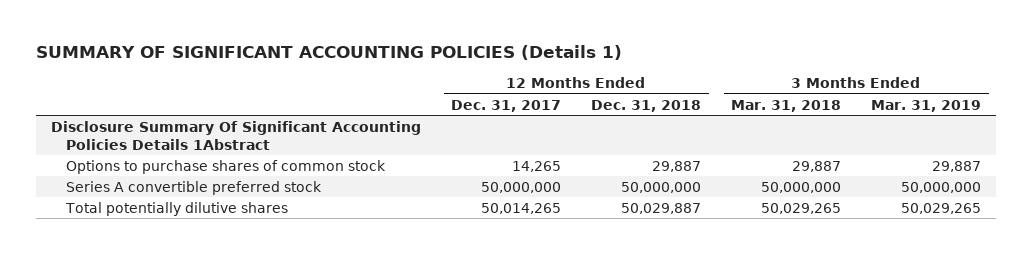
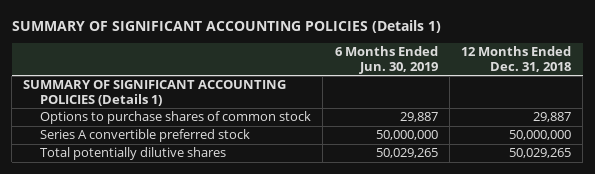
- | 12 Months Ended Dec. 31, 2017 | 12 Months Ended Dec. 31, 2018 | 3 Months Ended Mar. 31, 2018 | 3 Months Ended Mar. 31, 2019
+ | 6 Months Ended Jun. 30, 2019 | 12 Months Ended Dec. 31, 2018
- Disclosure Summary Of Significant Accounting Policies Details 1Abstract
+ SUMMARY OF SIGNIFICANT ACCOUNTING POLICIES (Details 1)
- Total potentially dilutive shares | 50,014,265 | 50,029,887 | 50,029,265 | 50,029,265
+ Total potentially dilutive shares | 50,029,265 | 50,029,265

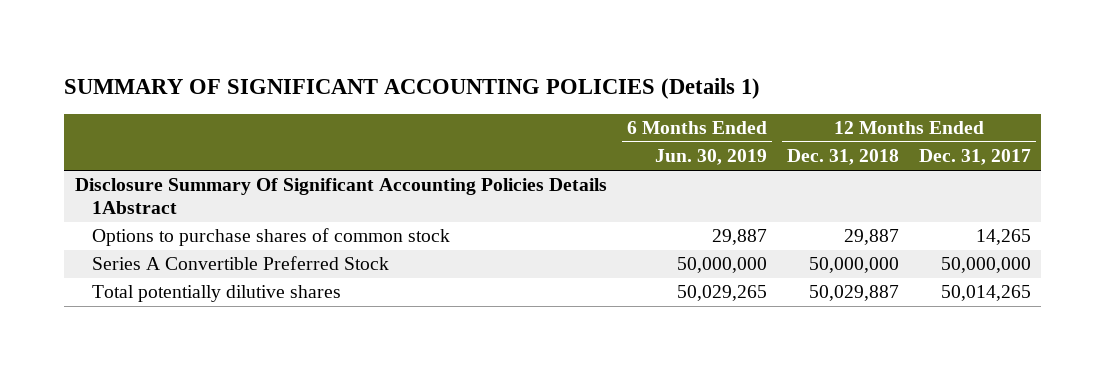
- | 6 Months Ended Jun. 30, 2019 | 12 Months Ended Dec. 31, 2018
+ | 6 Months Ended Jun. 30, 2019 | 12 Months Ended Dec. 31, 2018 | 12 Months Ended Dec. 31, 2017
- SUMMARY OF SIGNIFICANT ACCOUNTING POLICIES (Details 1)
+ Disclosure Summary Of Significant Accounting Policies Details 1Abstract
- Series A convertible preferred stock | 50,000,000 | 50,000,000
- Total potentially dilutive shares | 50,029,265 | 50,029,265
+ Series A Convertible Preferred Stock | 50,000,000 | 50,000,000 | 50,000,000
+ Total potentially dilutive shares | 50,029,265 | 50,029,887 | 50,014,265

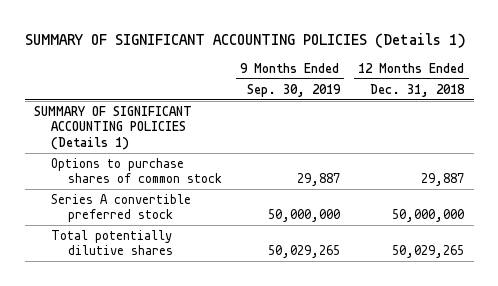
- | 6 Months Ended Jun. 30, 2019 | 12 Months Ended Dec. 31, 2018 | 12 Months Ended Dec. 31, 2017
+ | 9 Months Ended Sep. 30, 2019 | 12 Months Ended Dec. 31, 2018
- Disclosure Summary Of Significant Accounting Policies Details 1Abstract
+ SUMMARY OF SIGNIFICANT ACCOUNTING POLICIES (Details 1)
- Series A Convertible Preferred Stock | 50,000,000 | 50,000,000 | 50,000,000
- Total potentially dilutive shares | 50,029,265 | 50,029,887 | 50,014,265
+ Series A convertible preferred stock | 50,000,000 | 50,000,000
+ Total potentially dilutive shares | 50,029,265 | 50,029,265

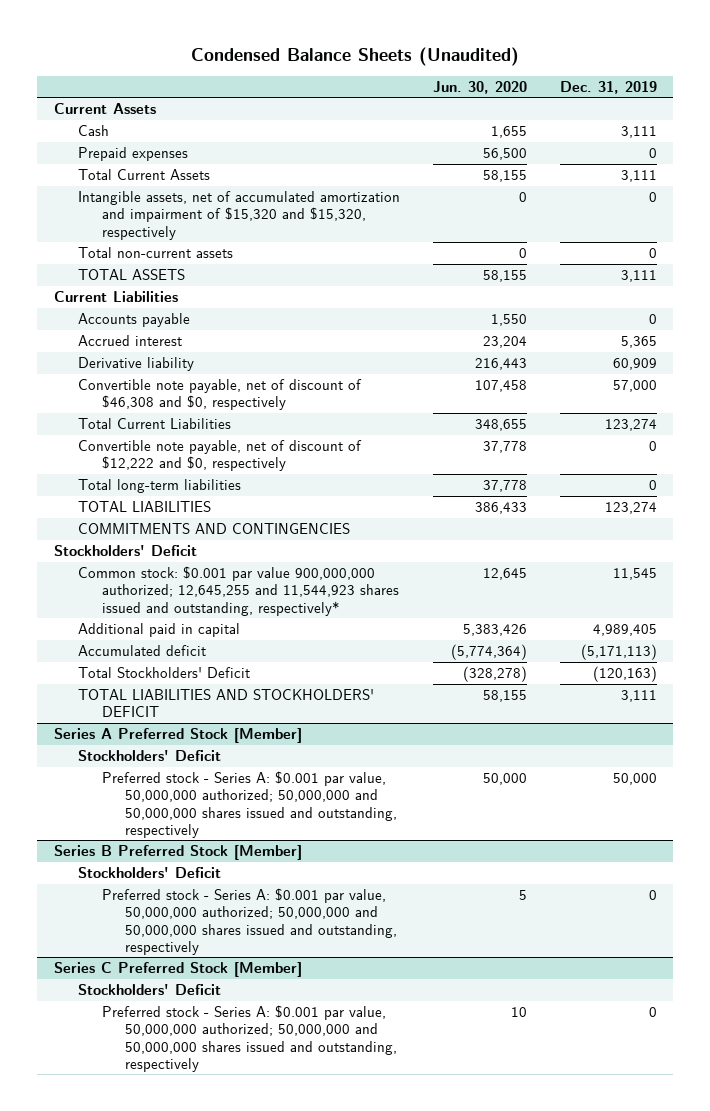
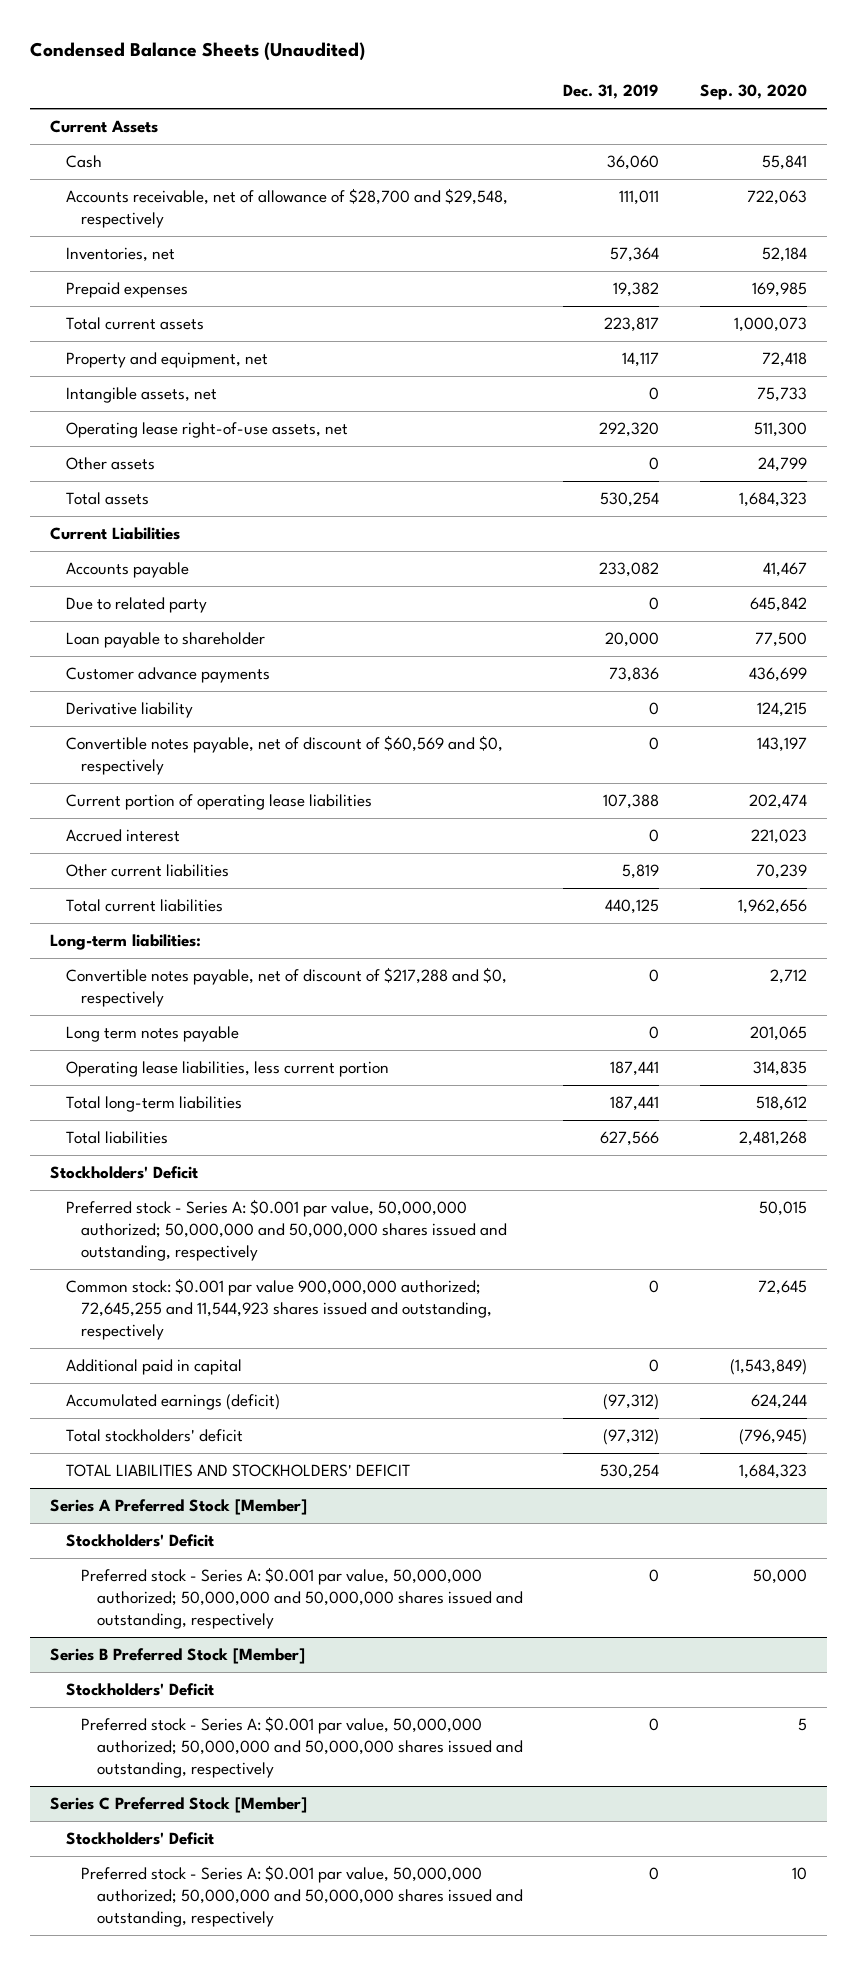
- | Jun. 30, 2020 | Dec. 31, 2019
+ | Dec. 31, 2019 | Sep. 30, 2020
- Cash | 1,655 | 3,111
- Prepaid expenses | 56,500 | 0
- Total Current Assets | 58,155 | 3,111
- Intangible assets, net of accumulated amortization and impairment of $15,320 and $15,320, respectively | 0 | 0
- Total non-current assets | 0 | 0
- TOTAL ASSETS | 58,155 | 3,111
+ Cash | 36,060 | 55,841
+ Accounts receivable, net of allowance of $28,700 and $29,548, respectively | 111,011 | 722,063
+ Inventories, net | 57,364 | 52,184
+ Prepaid expenses | 19,382 | 169,985
+ Total current assets | 223,817 | 1,000,073
+ Property and equipment, net | 14,117 | 72,418
+ Intangible assets, net | 0 | 75,733
+ Operating lease right-of-use assets, net | 292,320 | 511,300
+ Other assets | 0 | 24,799
+ Total assets | 530,254 | 1,684,323
- Accounts payable | 1,550 | 0
- Accrued interest | 23,204 | 5,365
- Derivative liability | 216,443 | 60,909
- Convertible note payable, net of discount of $46,308 and $0, respectively | 107,458 | 57,000
- Total Current Liabilities | 348,655 | 123,274
- Convertible note payable, net of discount of $12,222 and $0, respectively | 37,778 | 0
- Total long-term liabilities | 37,778 | 0
- TOTAL LIABILITIES | 386,433 | 123,274
- COMMITMENTS AND CONTINGENCIES
+ Accounts payable | 233,082 | 41,467
+ Due to related party | 0 | 645,842
+ Loan payable to shareholder | 20,000 | 77,500
+ Customer advance payments | 73,836 | 436,699
+ Derivative liability | 0 | 124,215
+ Convertible notes payable, net of discount of $60,569 and $0, respectively | 0 | 143,197
+ Current portion of operating lease liabilities | 107,388 | 202,474
+ Accrued interest | 0 | 221,023
+ Other current liabilities | 5,819 | 70,239
+ Total current liabilities | 440,125 | 1,962,656
+ Long-term liabilities:
+ Convertible notes payable, net of discount of $217,288 and $0, respectively | 0 | 2,712
+ Long term notes payable | 0 | 201,065
+ Operating lease liabilities, less current portion | 187,441 | 314,835
+ Total long-term liabilities | 187,441 | 518,612
+ Total liabilities | 627,566 | 2,481,268
- Common stock: $0.001 par value 900,000,000 authorized; 12,645,255 and 11,544,923 shares issued and outstanding, respectively* | 12,645 | 11,545
- Additional paid in capital | 5,383,426 | 4,989,405
- Accumulated deficit | (5,774,364) | (5,171,113)
- Total Stockholders' Deficit | (328,278) | (120,163)
- TOTAL LIABILITIES AND STOCKHOLDERS' DEFICIT | 58,155 | 3,111
+ Preferred stock - Series A: $0.001 par value, 50,000,000 authorized; 50,000,000 and 50,000,000 shares issued and outstanding, respectively | | 50,015
+ Common stock: $0.001 par value 900,000,000 authorized; 72,645,255 and 11,544,923 shares issued and outstanding, respectively | 0 | 72,645
+ Additional paid in capital | 0 | (1,543,849)
+ Accumulated earnings (deficit) | (97,312) | 624,244
+ Total stockholders' deficit | (97,312) | (796,945)
+ TOTAL LIABILITIES AND STOCKHOLDERS' DEFICIT | 530,254 | 1,684,323
@ Series A Preferred Stock [Member]
- Preferred stock - Series A: $0.001 par value, 50,000,000 authorized; 50,000,000 and 50,000,000 shares issued and outstanding, respectively | 50,000 | 50,000
+ Preferred stock - Series A: $0.001 par value, 50,000,000 authorized; 50,000,000 and 50,000,000 shares issued and outstanding, respectively | 0 | 50,000

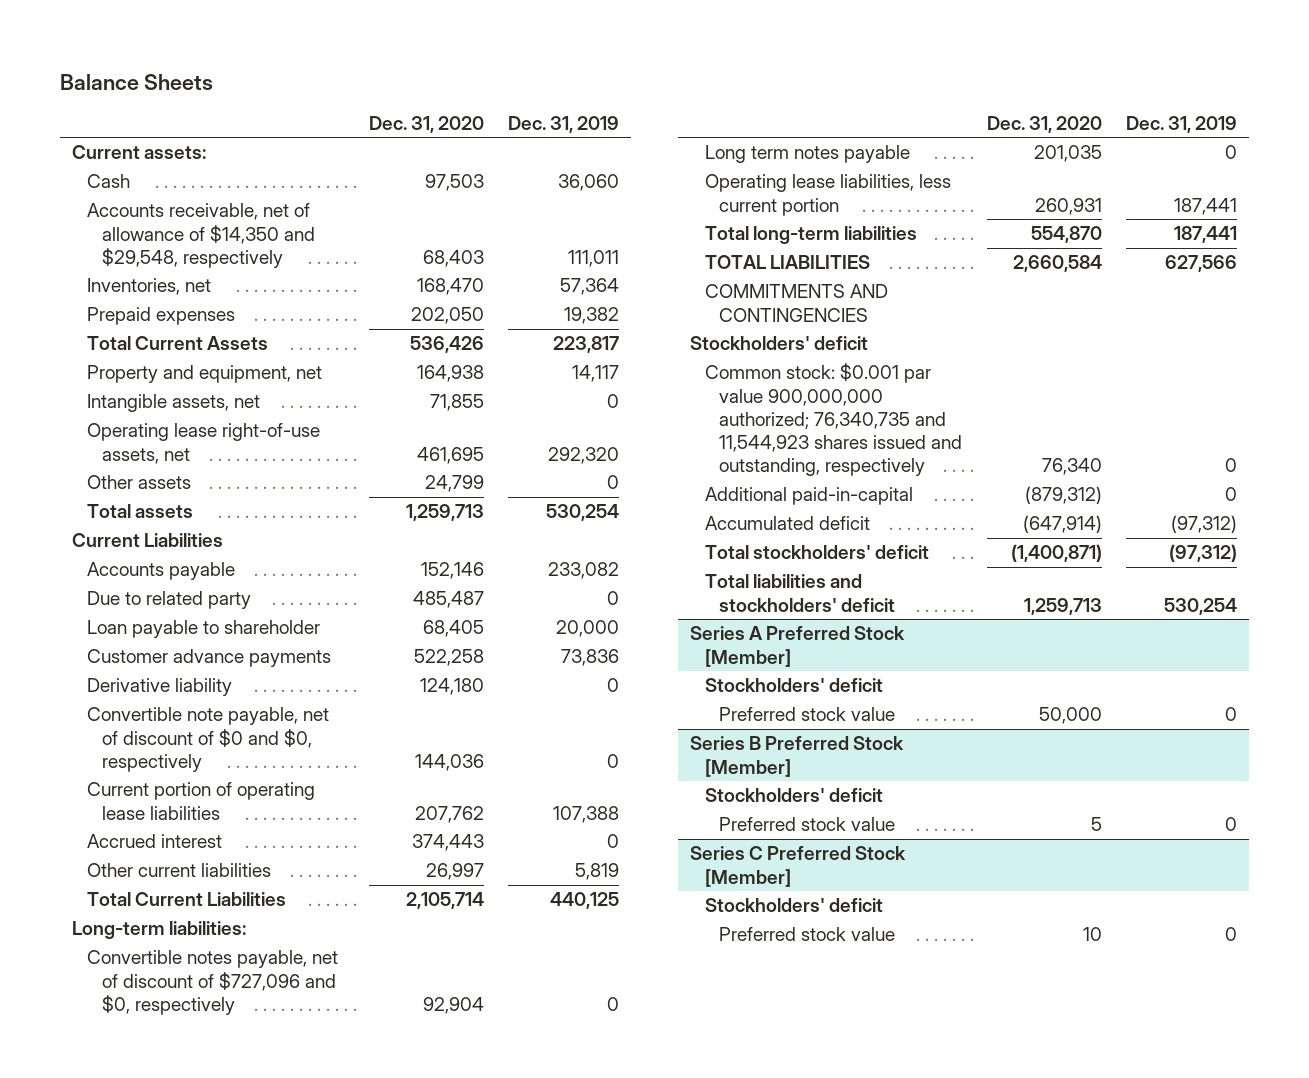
- Condensed Balance Sheets (Unaudited)
+ Balance Sheets
- | Dec. 31, 2019 | Sep. 30, 2020
+ | Dec. 31, 2020 | Dec. 31, 2019
- Current Assets
+ Current assets:
- Accounts receivable, net of allowance of $28,700 and $29,548, respectively | 111,011 | 722,063
+ Accounts receivable, net of allowance of $14,350 and $29,548, respectively | 68,403 | 111,011
- Total current assets | 223,817 | 1,000,073
+ Total Current Assets | 536,426 | 223,817
- Convertible notes payable, net of discount of $60,569 and $0, respectively | 0 | 143,197
+ Convertible note payable, net of discount of $0 and $0, respectively | 144,036 | 0
- Total current liabilities | 440,125 | 1,962,656
+ Total Current Liabilities | 2,105,714 | 440,125
- Convertible notes payable, net of discount of $217,288 and $0, respectively | 0 | 2,712
+ Convertible notes payable, net of discount of $727,096 and $0, respectively | 92,904 | 0
- Total liabilities | 627,566 | 2,481,268
- Stockholders' Deficit
- Preferred stock - Series A: $0.001 par value, 50,000,000 authorized; 50,000,000 and 50,000,000 shares issued and outstanding, respectively | | 50,015
- Common stock: $0.001 par value 900,000,000 authorized; 72,645,255 and 11,544,923 shares issued and outstanding, respectively | 0 | 72,645
- Additional paid in capital | 0 | (1,543,849)
- Accumulated earnings (deficit) | (97,312) | 624,244
+ TOTAL LIABILITIES | 2,660,584 | 627,566
+ COMMITMENTS AND CONTINGENCIES
+ Stockholders' deficit
+ Common stock: $0.001 par value 900,000,000 authorized; 76,340,735 and 11,544,923 shares issued and outstanding, respectively | 76,340 | 0
+ Additional paid-in-capital | (879,312) | 0
+ Accumulated deficit | (647,914) | (97,312)
- TOTAL LIABILITIES AND STOCKHOLDERS' DEFICIT | 530,254 | 1,684,323
+ Total liabilities and stockholders' deficit | 1,259,713 | 530,254
@ Series A Preferred Stock [Member]
- Stockholders' Deficit
- Preferred stock - Series A: $0.001 par value, 50,000,000 authorized; 50,000,000 and 50,000,000 shares issued and outstanding, respectively | 0 | 50,000
+ Stockholders' deficit
+ Preferred stock value | 50,000 | 0
@ Series B Preferred Stock [Member]
- Stockholders' Deficit
- Preferred stock - Series A: $0.001 par value, 50,000,000 authorized; 50,000,000 and 50,000,000 shares issued and outstanding, respectively | 0 | 5
+ Stockholders' deficit
+ Preferred stock value | 5 | 0
@ Series C Preferred Stock [Member]
- Stockholders' Deficit
- Preferred stock - Series A: $0.001 par value, 50,000,000 authorized; 50,000,000 and 50,000,000 shares issued and outstanding, respectively | 0 | 10
+ Stockholders' deficit
+ Preferred stock value | 10 | 0

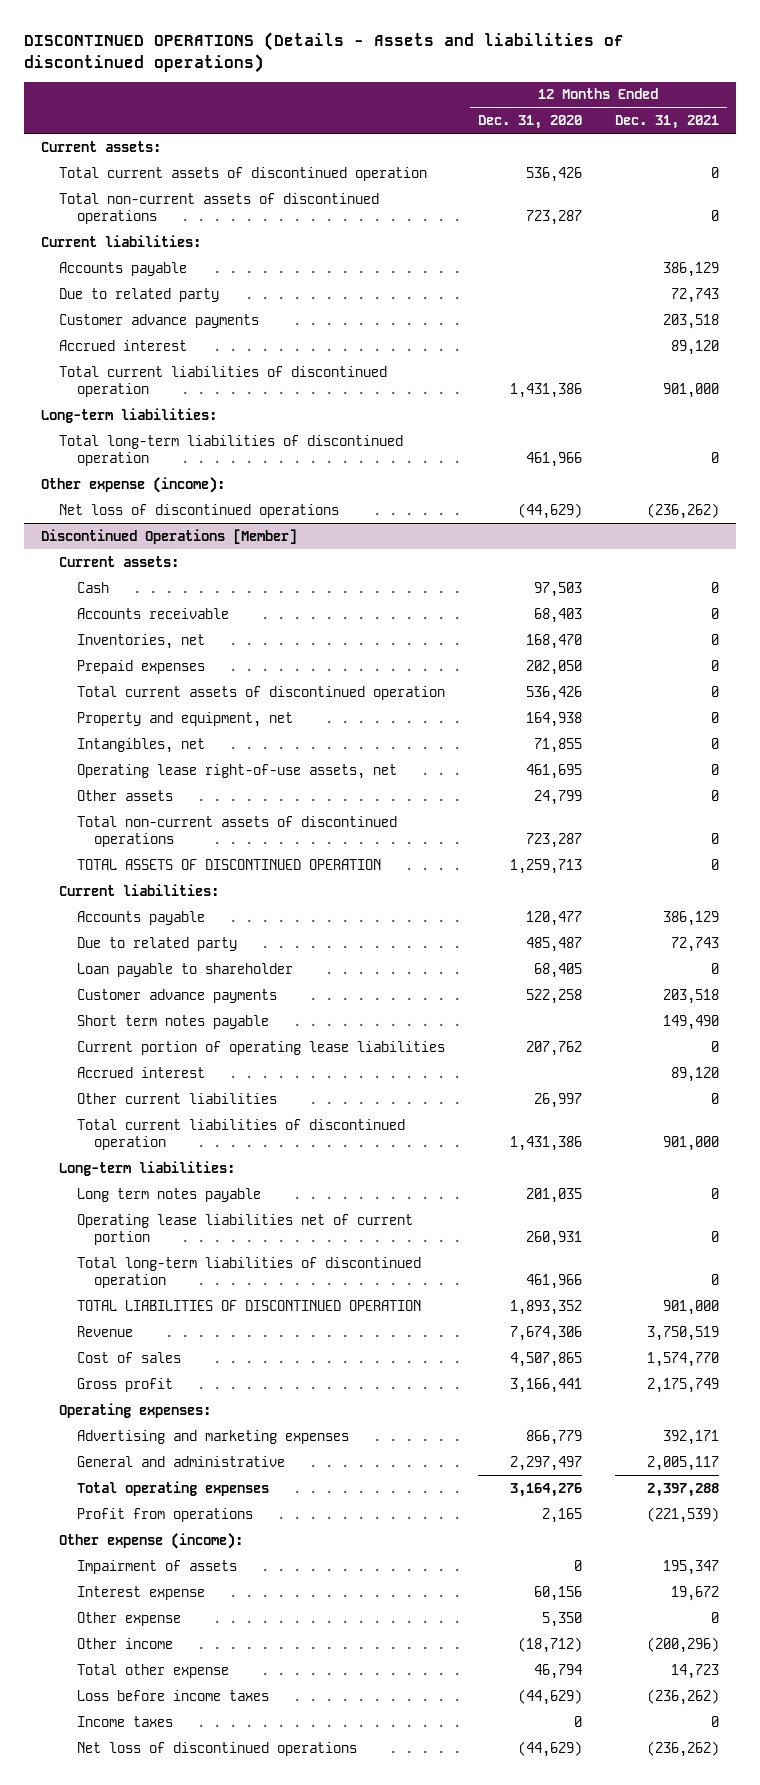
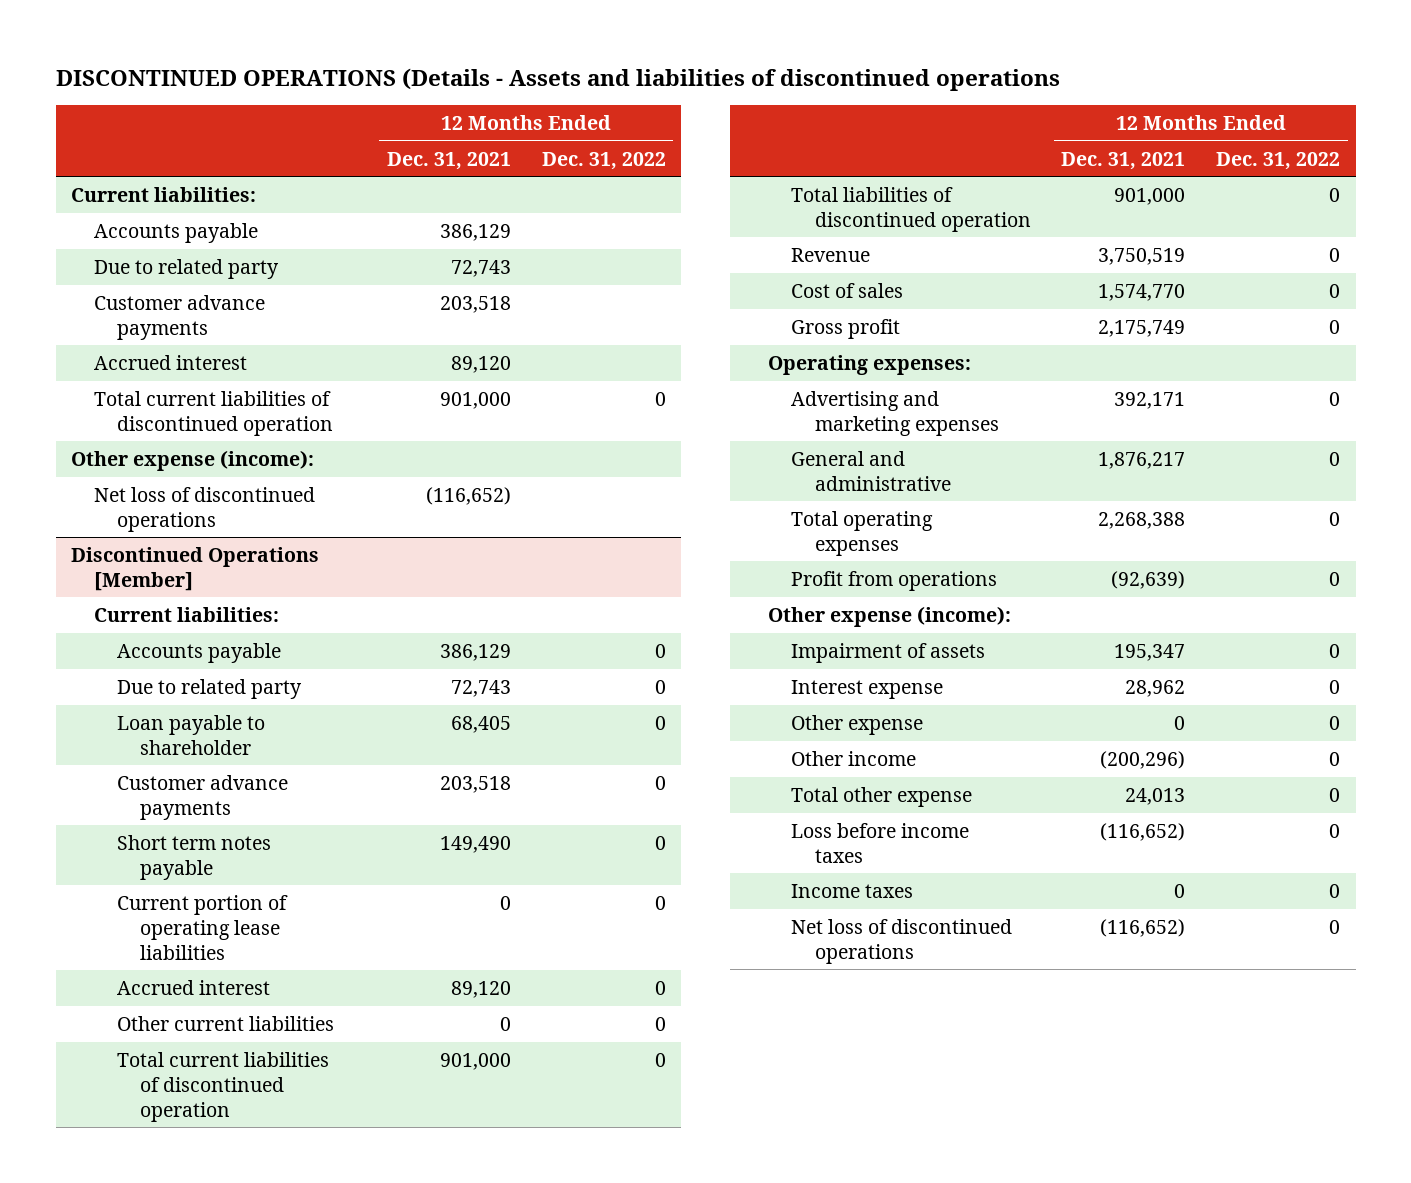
- DISCONTINUED OPERATIONS (Details - Assets and liabilities of discontinued operations)
+ DISCONTINUED OPERATIONS (Details - Assets and liabilities of discontinued operations
- | 12 Months Ended Dec. 31, 2020 | 12 Months Ended Dec. 31, 2021
+ | 12 Months Ended Dec. 31, 2021 | 12 Months Ended Dec. 31, 2022
- Current assets:
- Total current assets of discontinued operation | 536,426 | 0
- Total non-current assets of discontinued operations | 723,287 | 0
- Long-term liabilities:
- Total long-term liabilities of discontinued operation | 461,966 | 0
- Net loss of discontinued operations | (44,629) | (236,262)
+ Net loss of discontinued operations | (116,652) |
@ Discontinued Operations [Member]
- Current assets:
- Cash | 97,503 | 0
- Accounts receivable | 68,403 | 0
- Inventories, net | 168,470 | 0
- Prepaid expenses | 202,050 | 0
- Total current assets of discontinued operation | 536,426 | 0
- Property and equipment, net | 164,938 | 0
- Intangibles, net | 71,855 | 0
- Operating lease right-of-use assets, net | 461,695 | 0
- Other assets | 24,799 | 0
- Total non-current assets of discontinued operations | 723,287 | 0
- TOTAL ASSETS OF DISCONTINUED OPERATION | 1,259,713 | 0
- Loan payable to shareholder | 68,405 | 0
+ Loan payable to shareholder | 68,405 | 0
- Long-term liabilities:
- Long term notes payable | 201,035 | 0
- Operating lease liabilities net of current portion | 260,931 | 0
- Total long-term liabilities of discontinued operation | 461,966 | 0
- TOTAL LIABILITIES OF DISCONTINUED OPERATION | 1,893,352 | 901,000
+ Total liabilities of discontinued operation | 901,000 | 0
- General and administrative | 2,297,497 | 2,005,117
- Total operating expenses | 3,164,276 | 2,397,288
- Profit from operations | 2,165 | (221,539)
+ General and administrative | 1,876,217 | 0
+ Total operating expenses | 2,268,388 | 0
+ Profit from operations | (92,639) | 0
- Interest expense | 60,156 | 19,672
+ Interest expense | 28,962 | 0
- Total other expense | 46,794 | 14,723
- Loss before income taxes | (44,629) | (236,262)
+ Total other expense | 24,013 | 0
+ Loss before income taxes | (116,652) | 0
- Net loss of discontinued operations | (44,629) | (236,262)
+ Net loss of discontinued operations | (116,652) | 0

